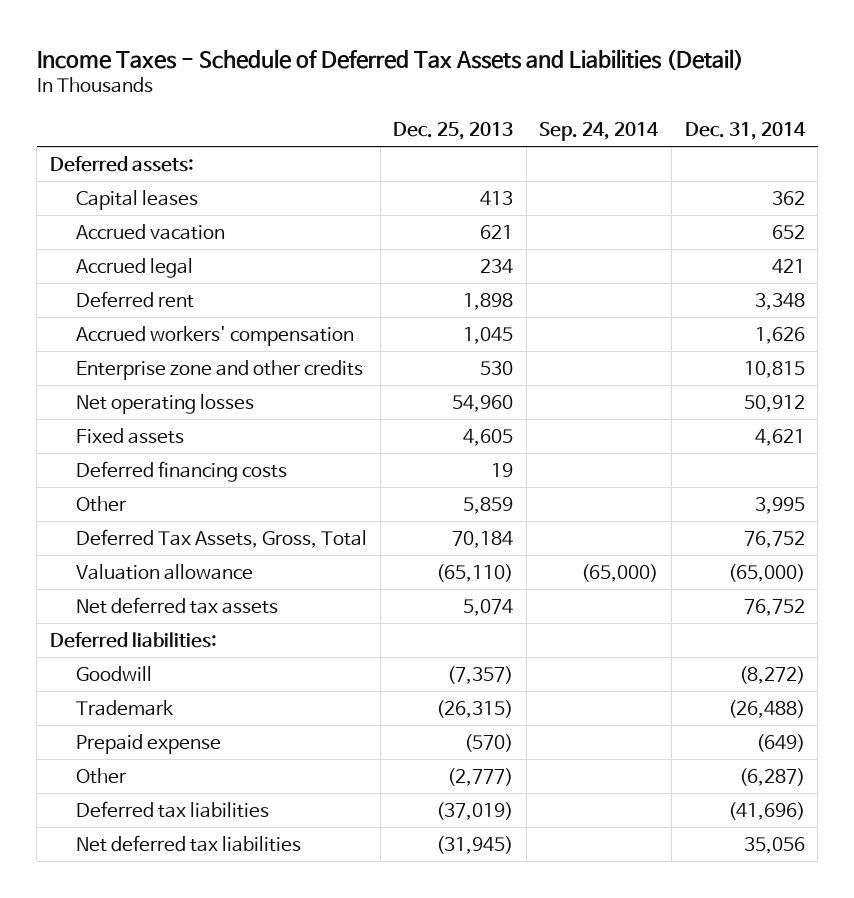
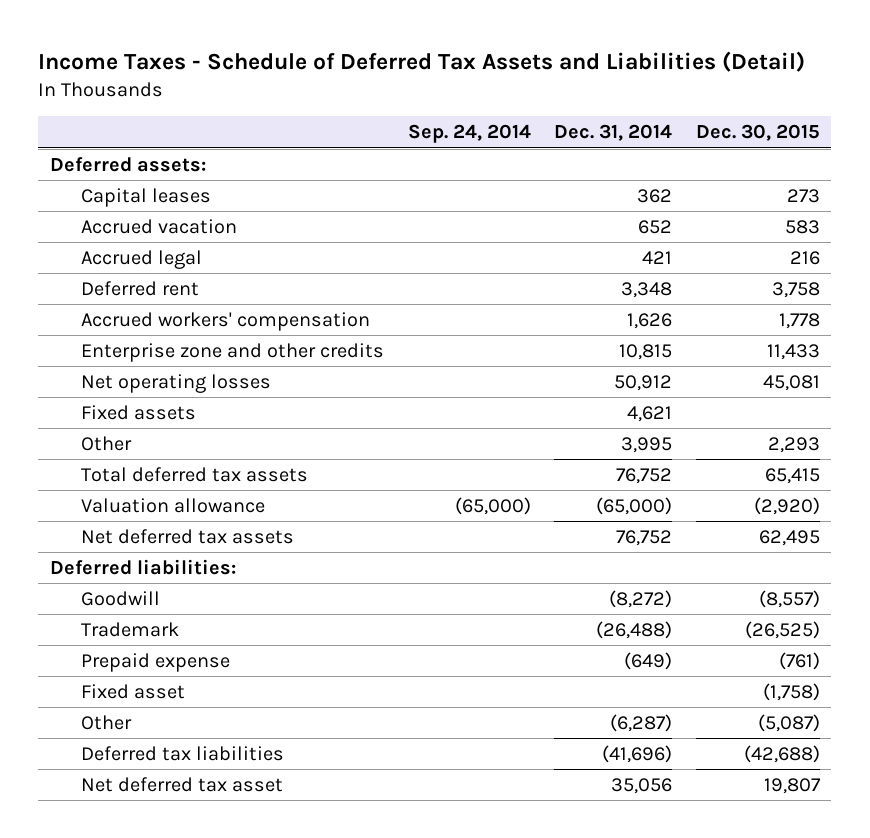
- | Dec. 25, 2013 | Sep. 24, 2014 | Dec. 31, 2014
+ | Sep. 24, 2014 | Dec. 31, 2014 | Dec. 30, 2015
- Deferred financing costs | 19 | |
- Deferred Tax Assets, Gross, Total | 70,184 | | 76,752
+ Total deferred tax assets | | 76,752 | 65,415
+ Fixed asset | | | (1,758)
- Net deferred tax liabilities | (31,945) | | 35,056
+ Net deferred tax asset | | 35,056 | 19,807

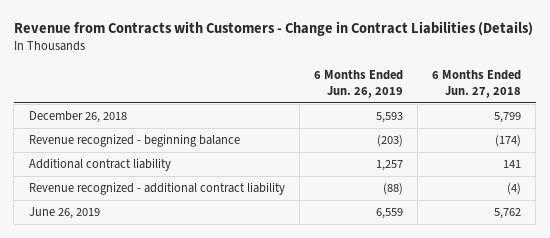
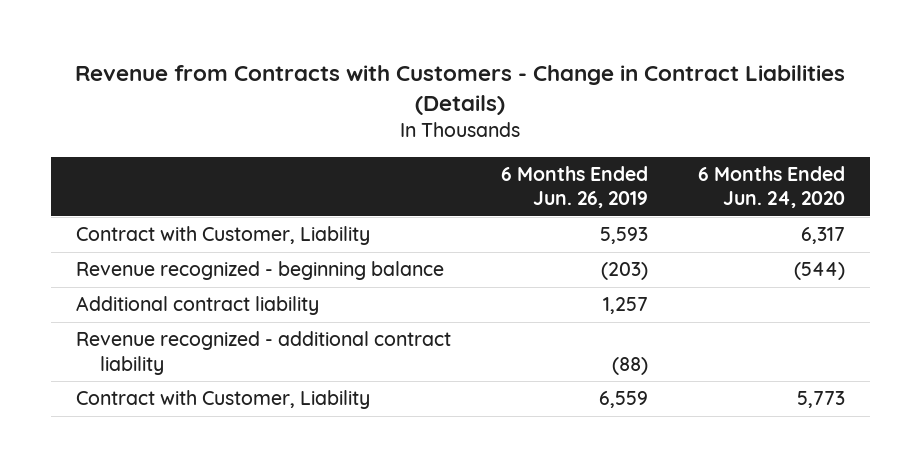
- | 6 Months Ended Jun. 26, 2019 | 6 Months Ended Jun. 27, 2018
+ | 6 Months Ended Jun. 26, 2019 | 6 Months Ended Jun. 24, 2020
- December 26, 2018 | 5,593 | 5,799
+ Contract with Customer, Liability | 5,593 | 6,317
- June 26, 2019 | 6,559 | 5,762
+ Contract with Customer, Liability | 6,559 | 5,773

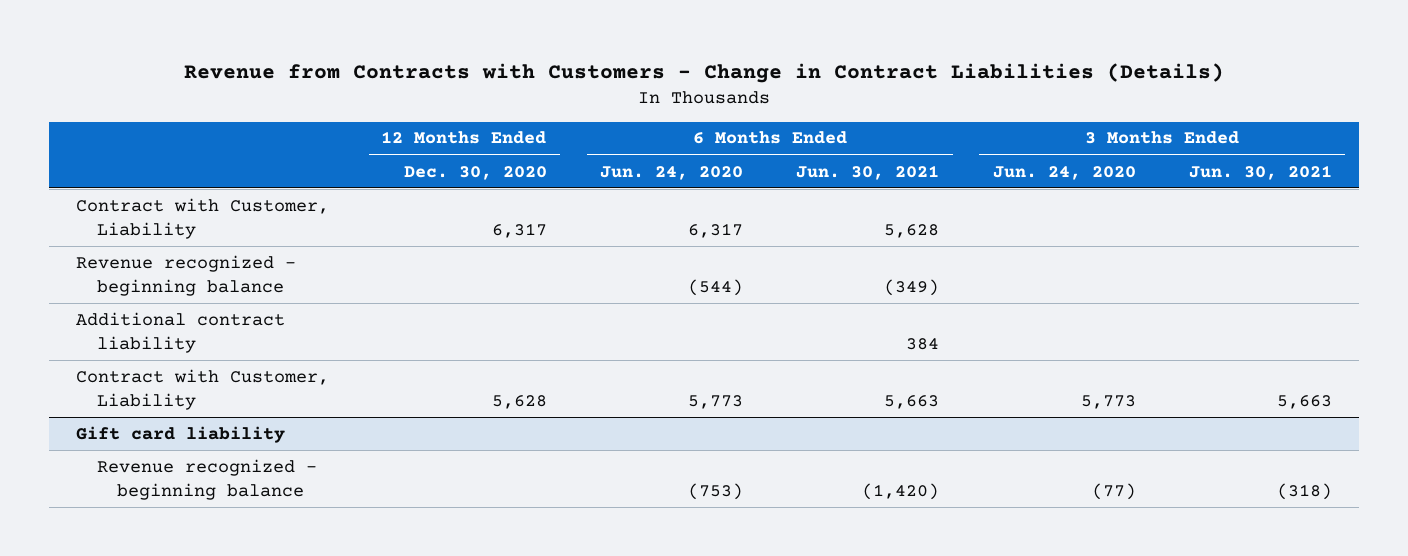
- | 6 Months Ended Jun. 26, 2019 | 6 Months Ended Jun. 24, 2020
+ | 12 Months Ended Dec. 30, 2020 | 6 Months Ended Jun. 24, 2020 | 6 Months Ended Jun. 30, 2021 | 3 Months Ended Jun. 24, 2020 | 3 Months Ended Jun. 30, 2021
- Revenue recognized - additional contract liability | (88) |
+ Gift card liability
+ Revenue recognized - beginning balance | | (753) | (1,420) | (77) | (318)

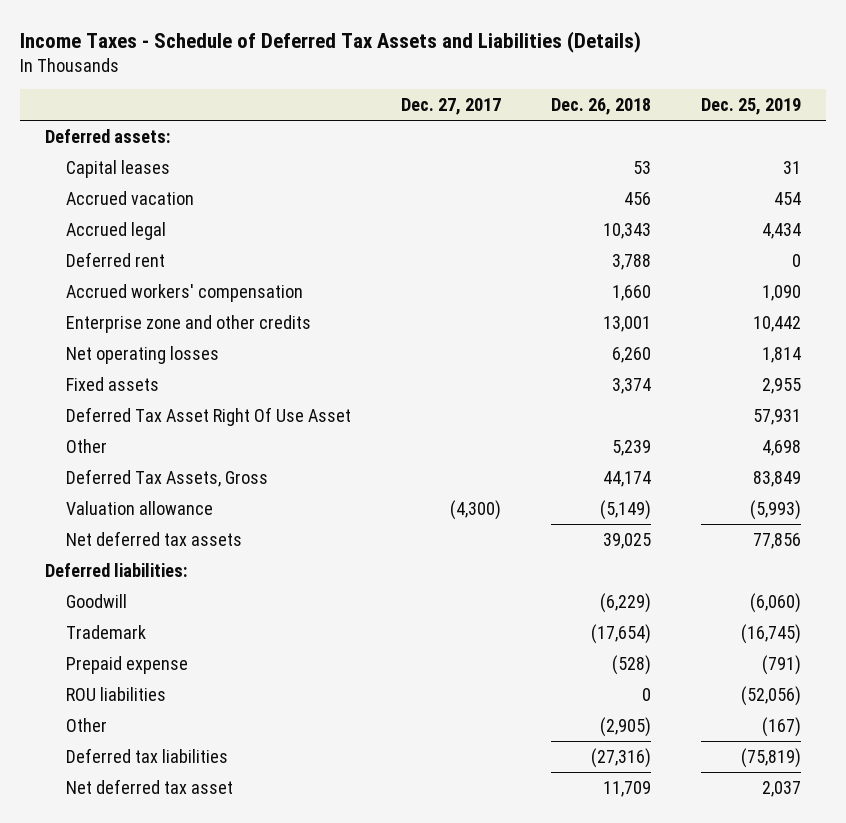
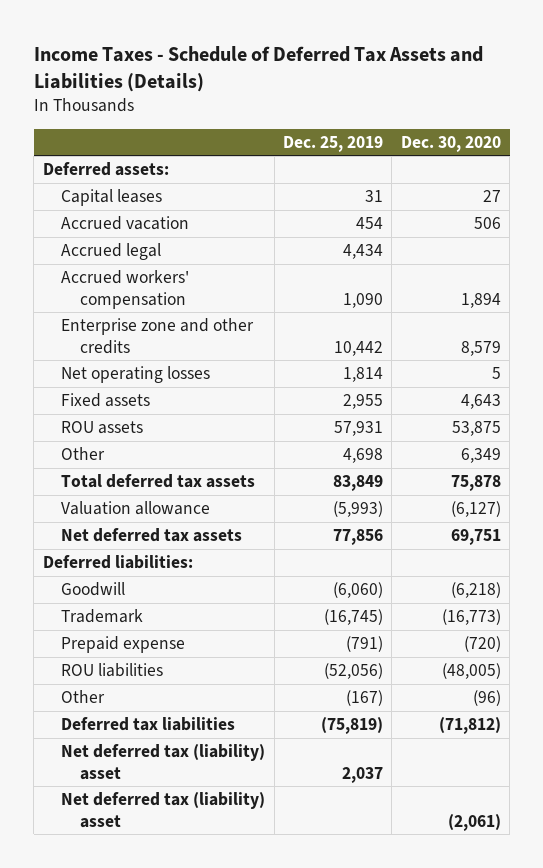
- | Dec. 27, 2017 | Dec. 26, 2018 | Dec. 25, 2019
+ | Dec. 25, 2019 | Dec. 30, 2020
- Deferred rent | | 3,788 | 0
- Deferred Tax Asset Right Of Use Asset | | | 57,931
+ ROU assets | 57,931 | 53,875
- Deferred Tax Assets, Gross | | 44,174 | 83,849
+ Total deferred tax assets | 83,849 | 75,878
- Net deferred tax asset | | 11,709 | 2,037
+ Net deferred tax (liability) asset | 2,037 |
+ Net deferred tax (liability) asset | | (2,061)

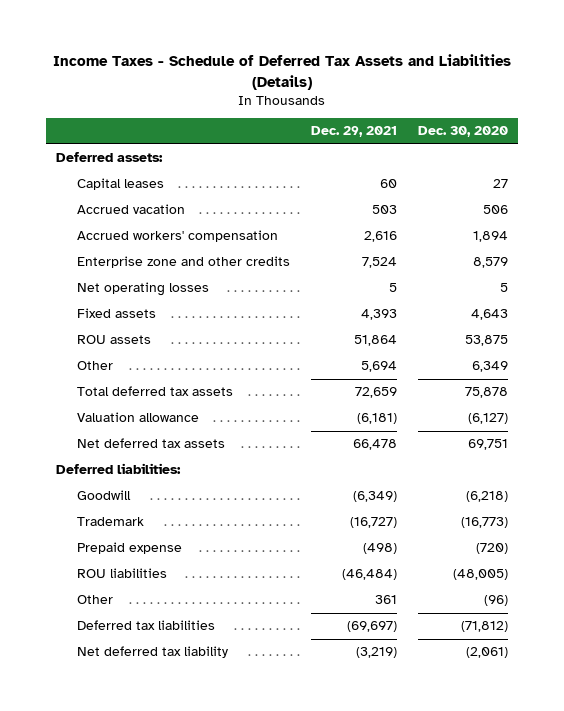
- | Dec. 25, 2019 | Dec. 30, 2020
+ | Dec. 29, 2021 | Dec. 30, 2020
- Accrued legal | 4,434 |
- Net deferred tax (liability) asset | 2,037 |
- Net deferred tax (liability) asset | | (2,061)
+ Net deferred tax liability | (3,219) | (2,061)

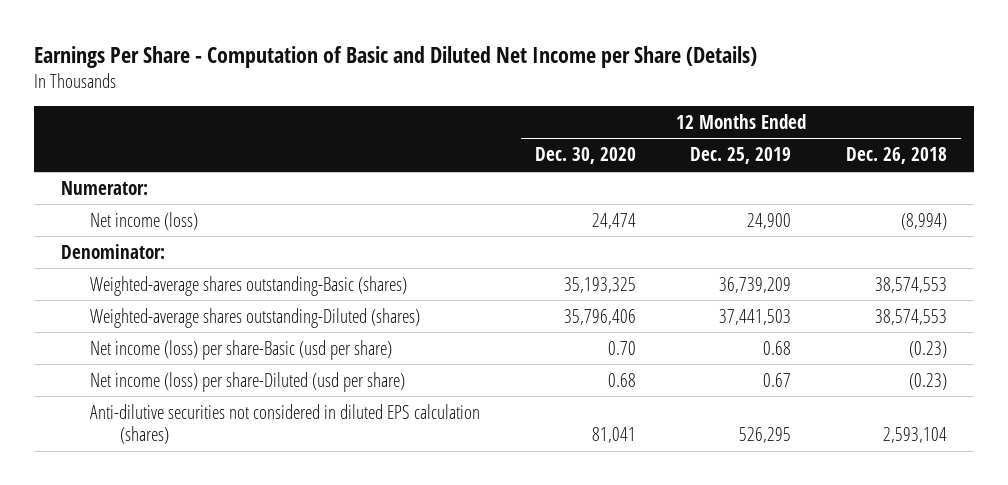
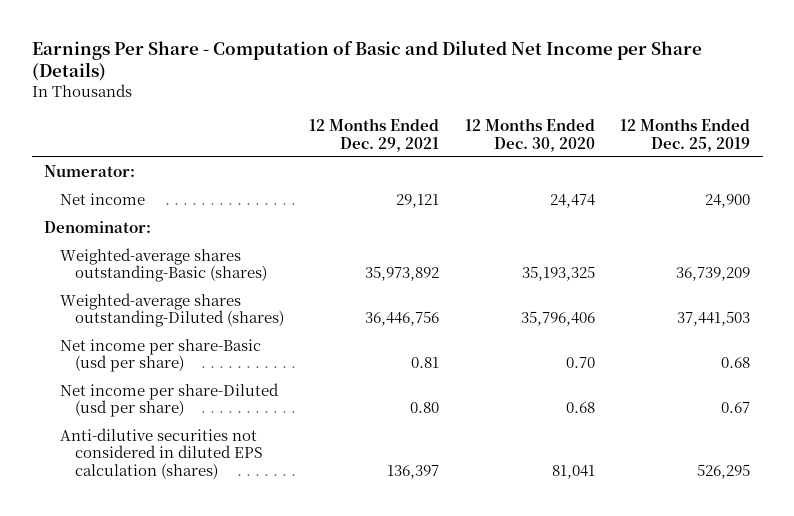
- | 12 Months Ended Dec. 30, 2020 | 12 Months Ended Dec. 25, 2019 | 12 Months Ended Dec. 26, 2018
+ | 12 Months Ended Dec. 29, 2021 | 12 Months Ended Dec. 30, 2020 | 12 Months Ended Dec. 25, 2019
- Net income (loss) | 24,474 | 24,900 | (8,994)
+ Net income | 29,121 | 24,474 | 24,900
- Net income (loss) per share-Basic (usd per share) | 0.70 | 0.68 | (0.23)
- Net income (loss) per share-Diluted (usd per share) | 0.68 | 0.67 | (0.23)
+ Net income per share-Basic (usd per share) | 0.81 | 0.70 | 0.68
+ Net income per share-Diluted (usd per share) | 0.80 | 0.68 | 0.67

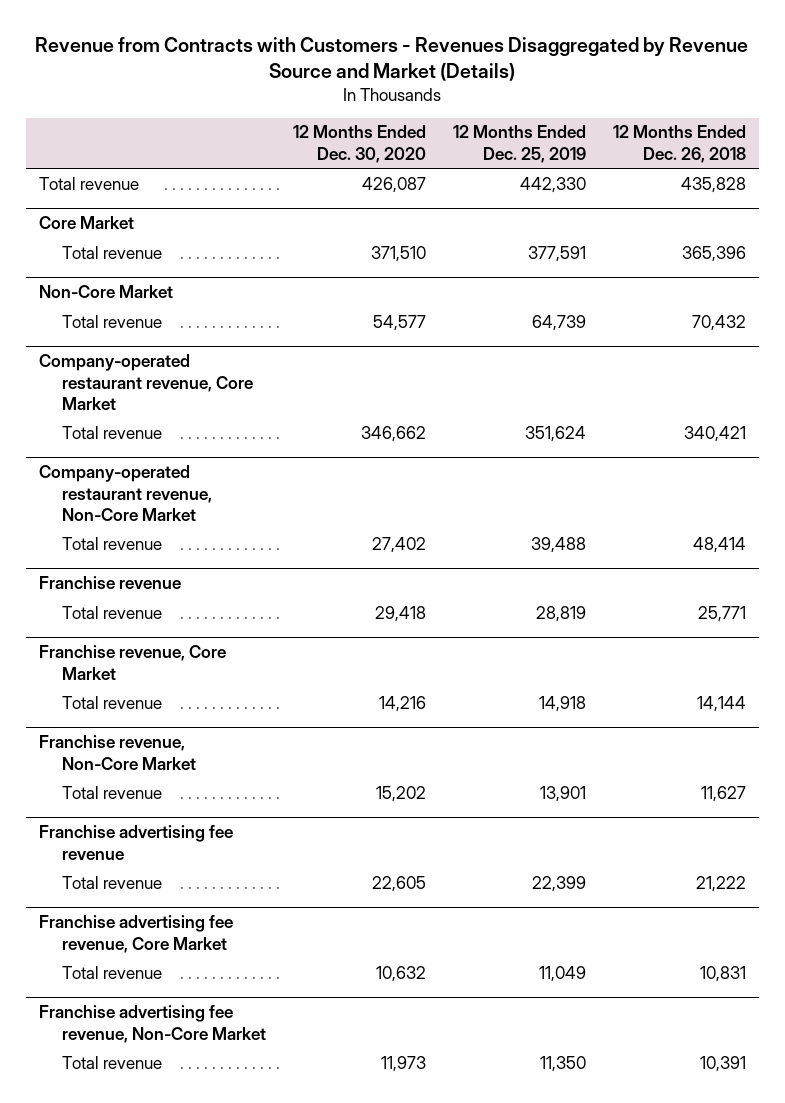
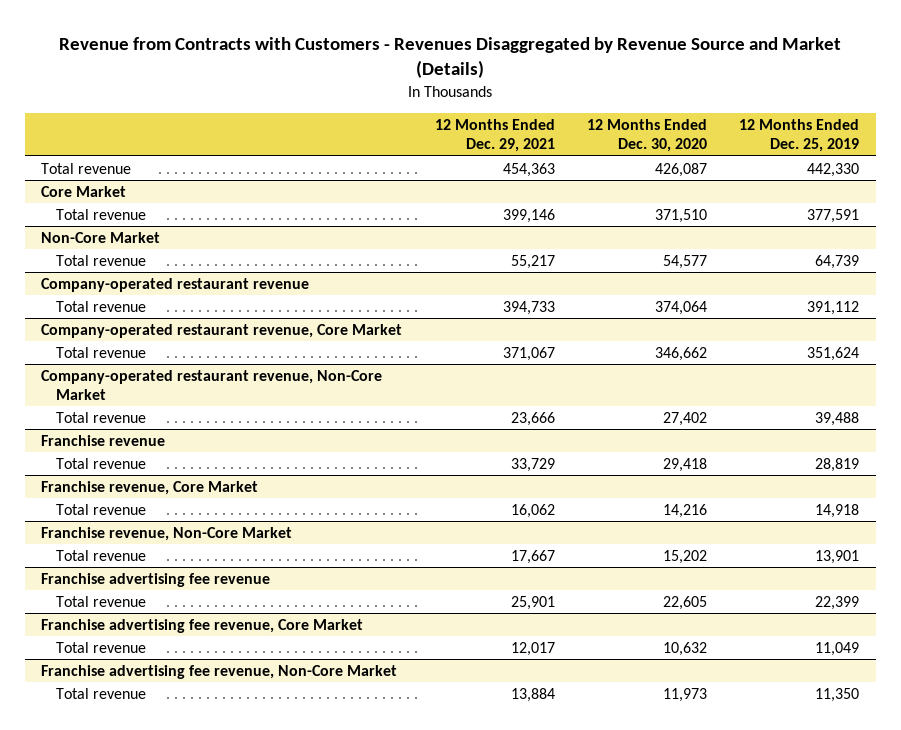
- | 12 Months Ended Dec. 30, 2020 | 12 Months Ended Dec. 25, 2019 | 12 Months Ended Dec. 26, 2018
+ | 12 Months Ended Dec. 29, 2021 | 12 Months Ended Dec. 30, 2020 | 12 Months Ended Dec. 25, 2019
+ Company-operated restaurant revenue
+ Total revenue | 394,733 | 374,064 | 391,112

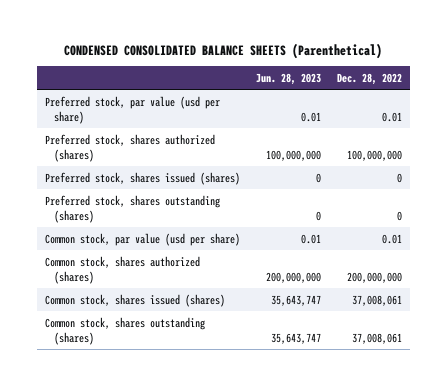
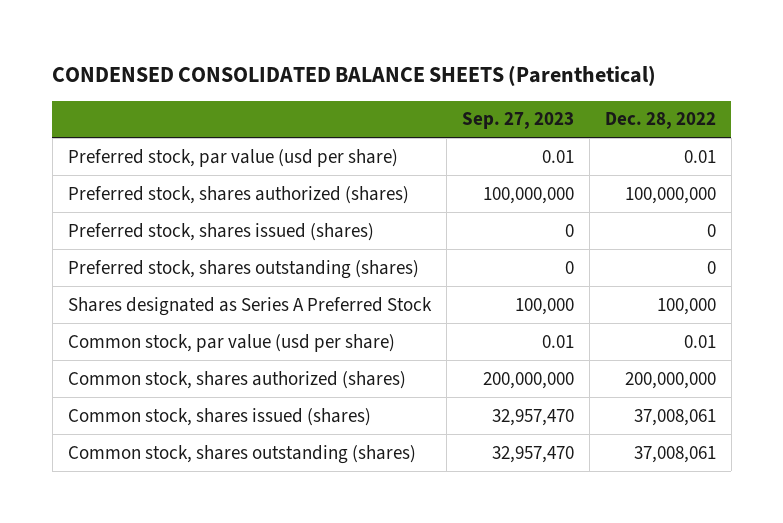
- | Jun. 28, 2023 | Dec. 28, 2022
+ | Sep. 27, 2023 | Dec. 28, 2022
+ Shares designated as Series A Preferred Stock | 100,000 | 100,000

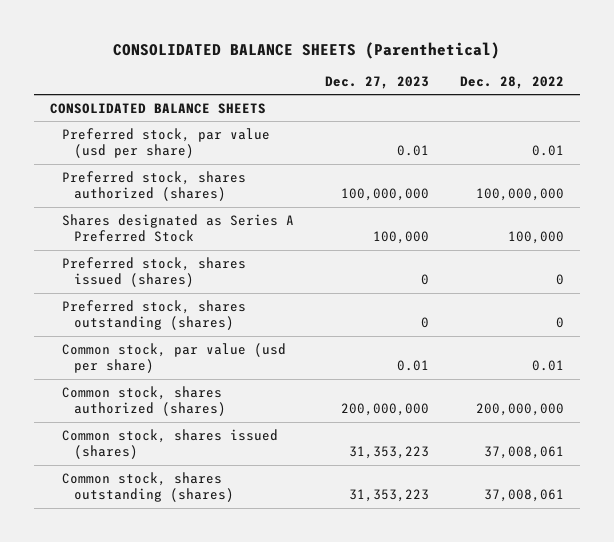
- CONDENSED CONSOLIDATED BALANCE SHEETS (Parenthetical)
+ CONSOLIDATED BALANCE SHEETS (Parenthetical)
- | Sep. 27, 2023 | Dec. 28, 2022
+ | Dec. 27, 2023 | Dec. 28, 2022
+ CONSOLIDATED BALANCE SHEETS
moved up: Shares designated as Series A Preferred Stock | 100,000 | 100,000

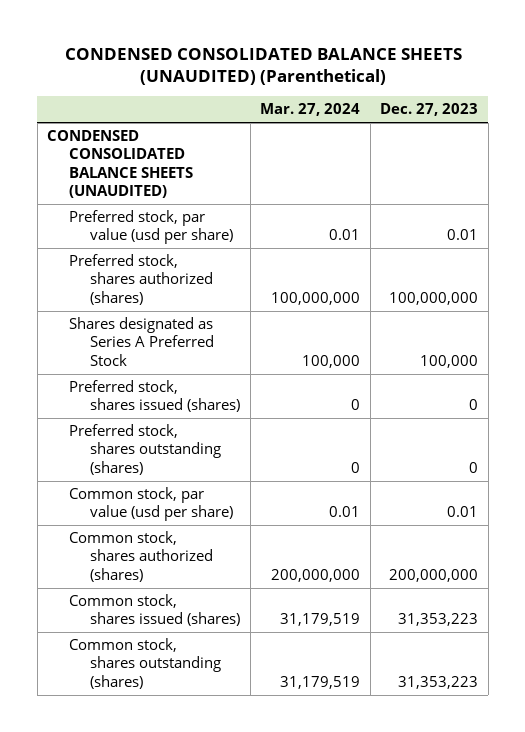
- CONSOLIDATED BALANCE SHEETS (Parenthetical)
+ CONDENSED CONSOLIDATED BALANCE SHEETS (UNAUDITED) (Parenthetical)
- | Dec. 27, 2023 | Dec. 28, 2022
+ | Mar. 27, 2024 | Dec. 27, 2023
- CONSOLIDATED BALANCE SHEETS
+ CONDENSED CONSOLIDATED BALANCE SHEETS (UNAUDITED)

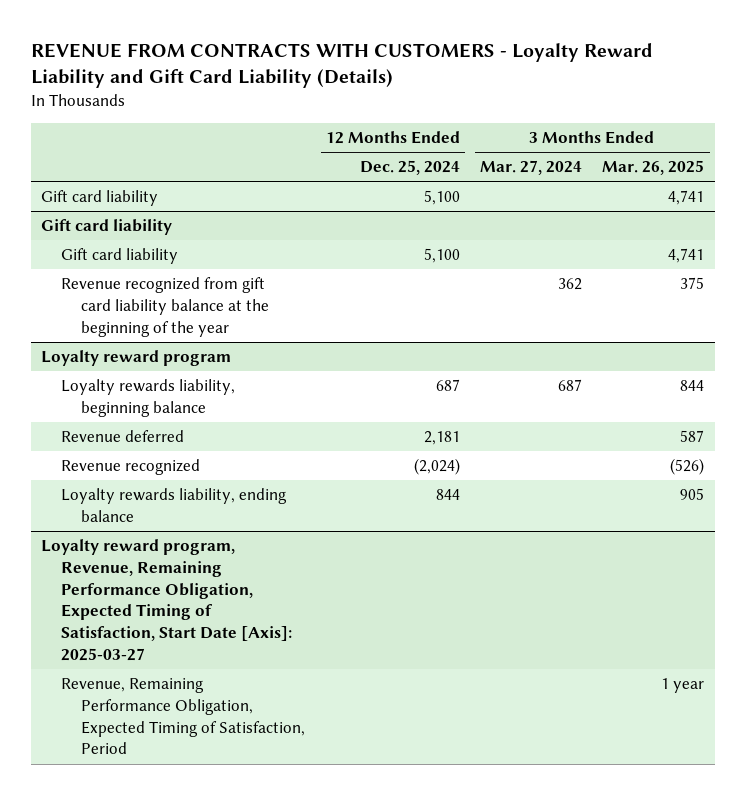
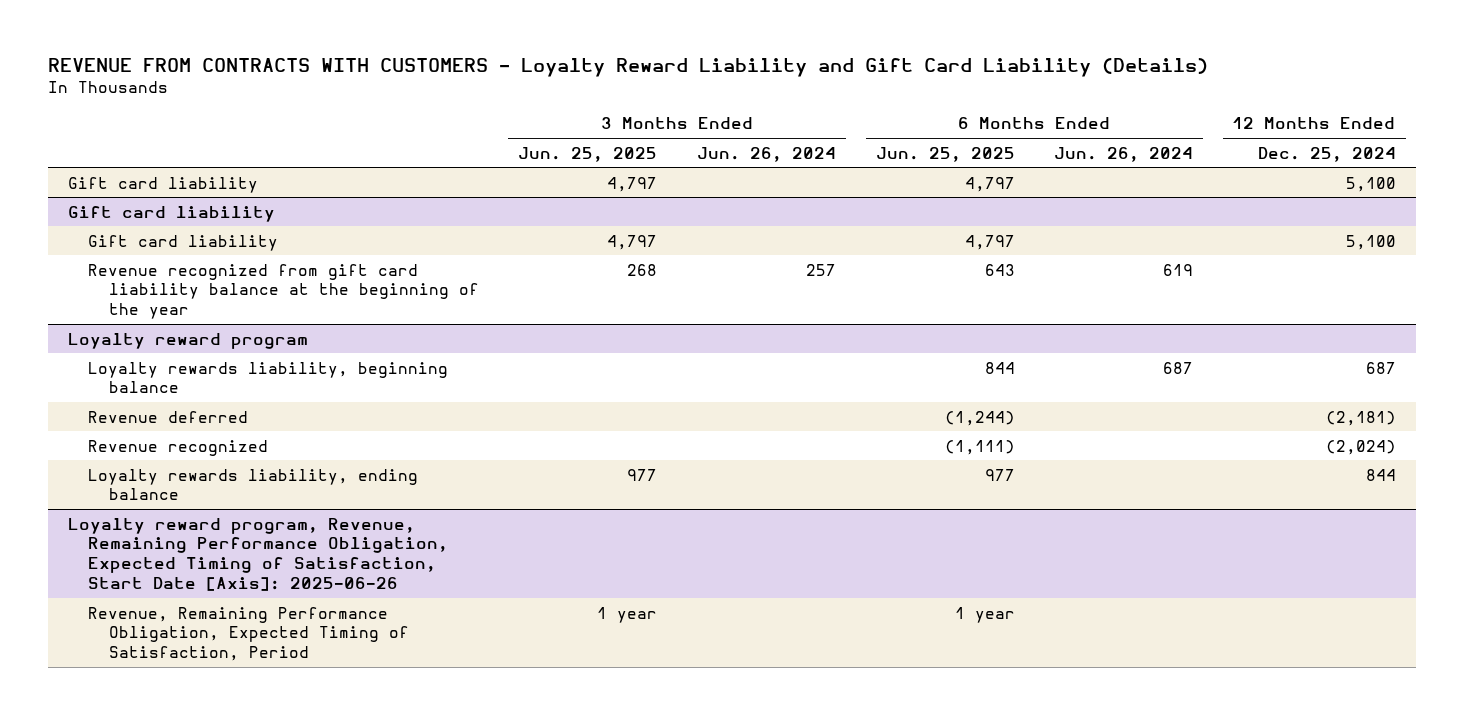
- | 12 Months Ended Dec. 25, 2024 | 3 Months Ended Mar. 27, 2024 | 3 Months Ended Mar. 26, 2025
+ | 3 Months Ended Jun. 25, 2025 | 3 Months Ended Jun. 26, 2024 | 6 Months Ended Jun. 25, 2025 | 6 Months Ended Jun. 26, 2024 | 12 Months Ended Dec. 25, 2024
@ Loyalty reward program
- Revenue deferred | 2,181 | | 587
+ Revenue deferred | | | (1,244) | | (2,181)
- Loyalty reward program, Revenue, Remaining Performance Obligation, Expected Timing of Satisfaction, Start Date [Axis]: 2025-03-27
+ Loyalty reward program, Revenue, Remaining Performance Obligation, Expected Timing of Satisfaction, Start Date [Axis]: 2025-06-26

